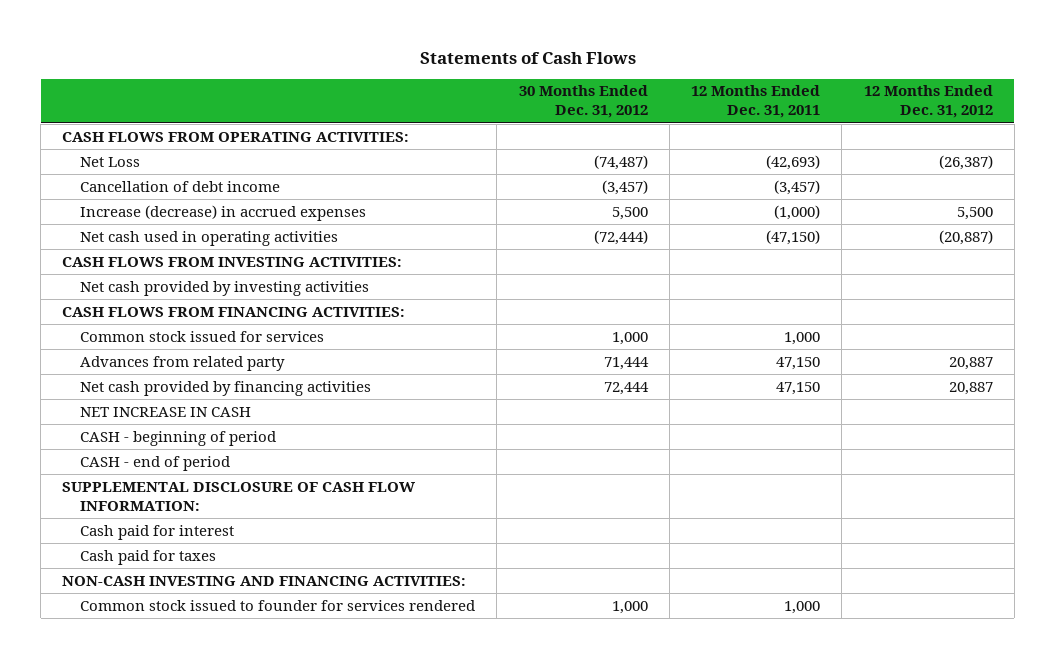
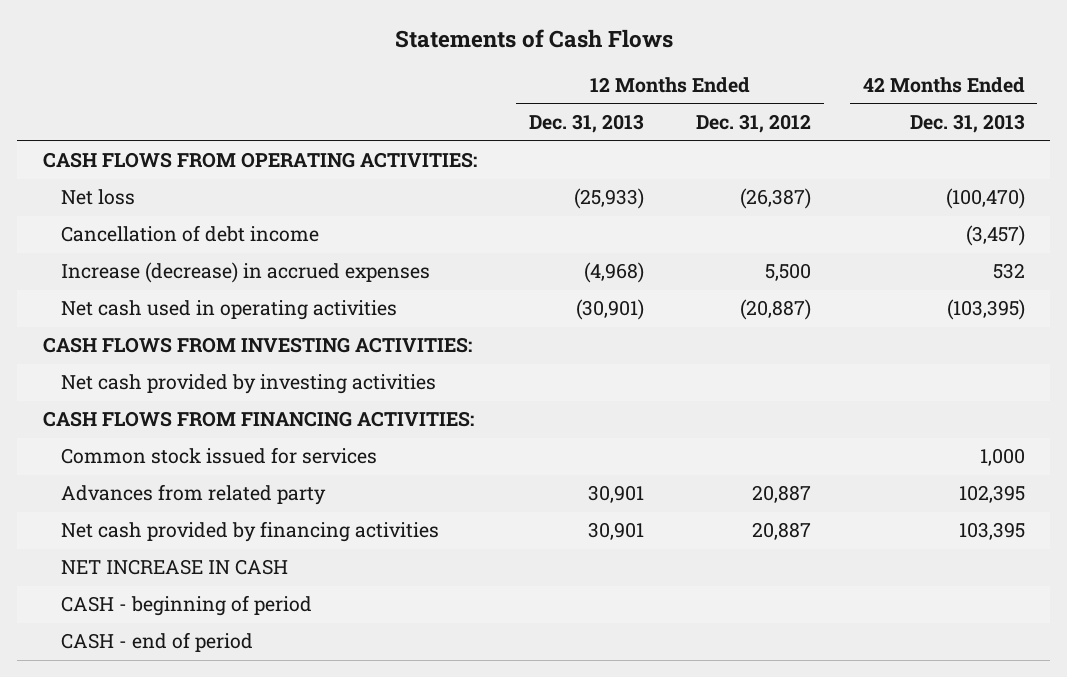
- | 30 Months Ended Dec. 31, 2012 | 12 Months Ended Dec. 31, 2011 | 12 Months Ended Dec. 31, 2012
+ | 12 Months Ended Dec. 31, 2013 | 12 Months Ended Dec. 31, 2012 | 42 Months Ended Dec. 31, 2013
- Net Loss | (74,487) | (42,693) | (26,387)
+ Net loss | (25,933) | (26,387) | (100,470)
- SUPPLEMENTAL DISCLOSURE OF CASH FLOW INFORMATION:
- Cash paid for interest
- Cash paid for taxes
- NON-CASH INVESTING AND FINANCING ACTIVITIES:
- Common stock issued to founder for services rendered | 1,000 | 1,000 |

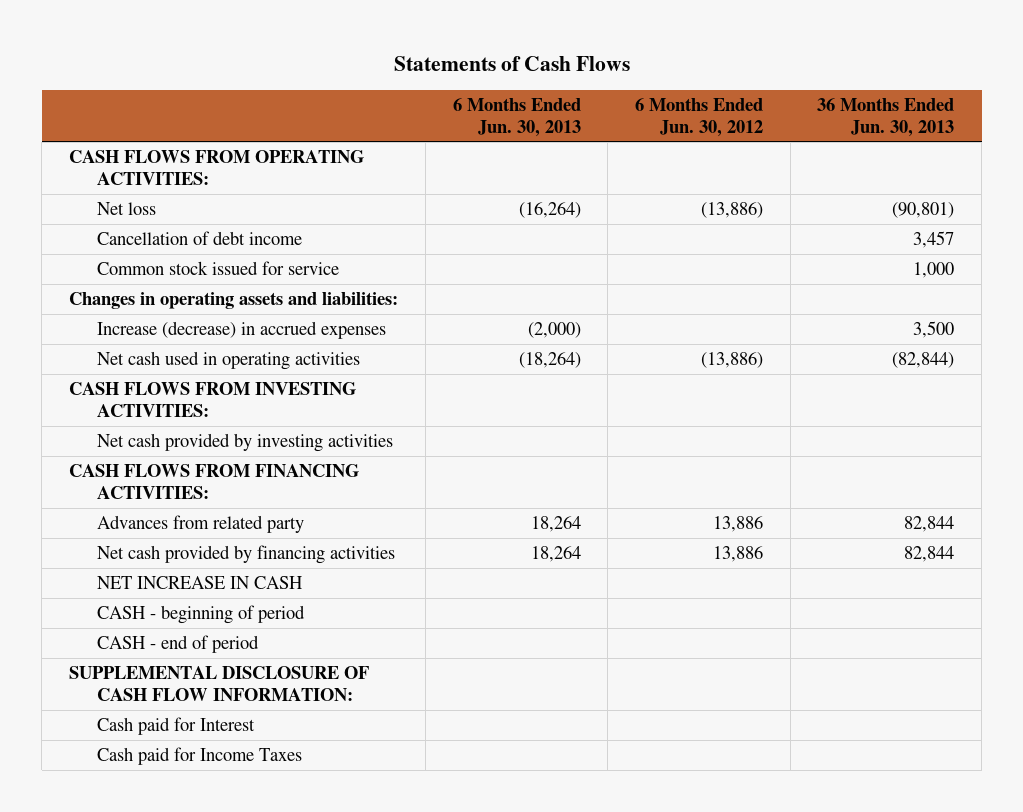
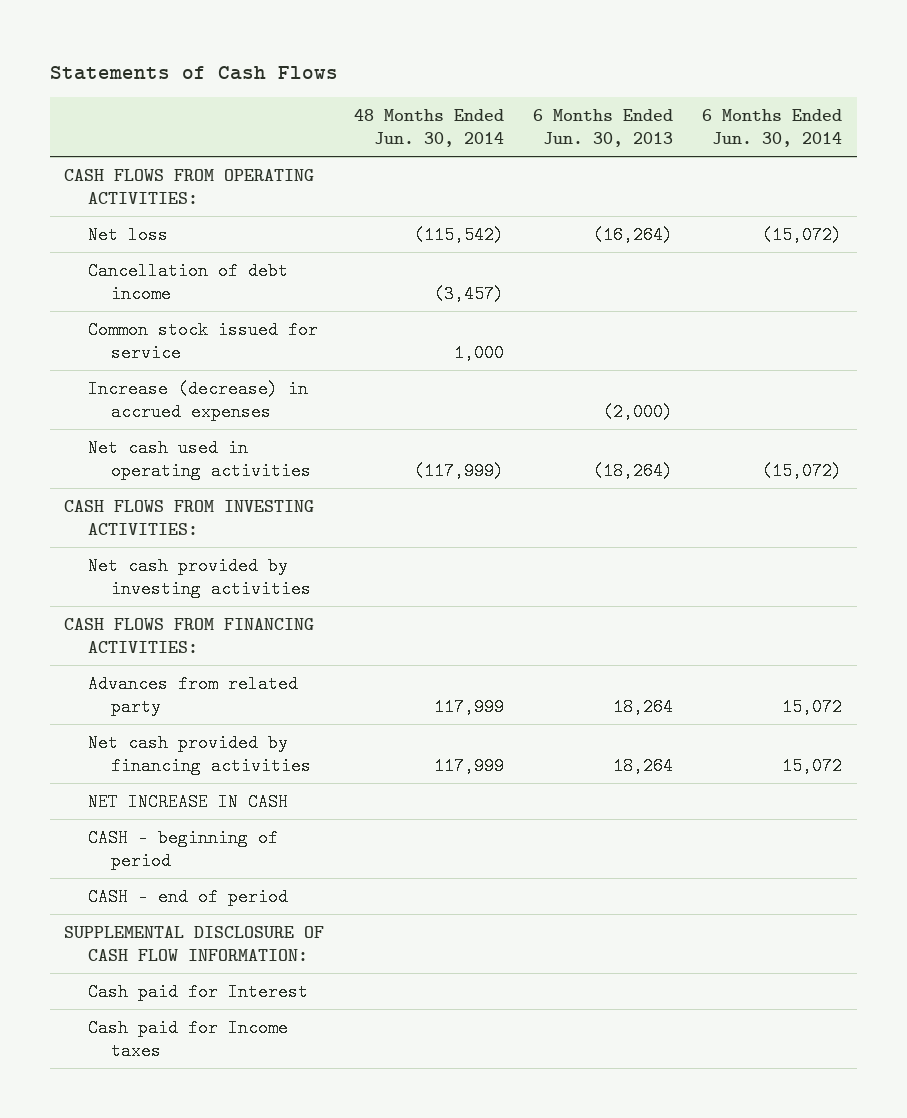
- | 6 Months Ended Jun. 30, 2013 | 6 Months Ended Jun. 30, 2012 | 36 Months Ended Jun. 30, 2013
+ | 48 Months Ended Jun. 30, 2014 | 6 Months Ended Jun. 30, 2013 | 6 Months Ended Jun. 30, 2014
- Changes in operating assets and liabilities:
- Cash paid for Income Taxes
+ Cash paid for Income taxes

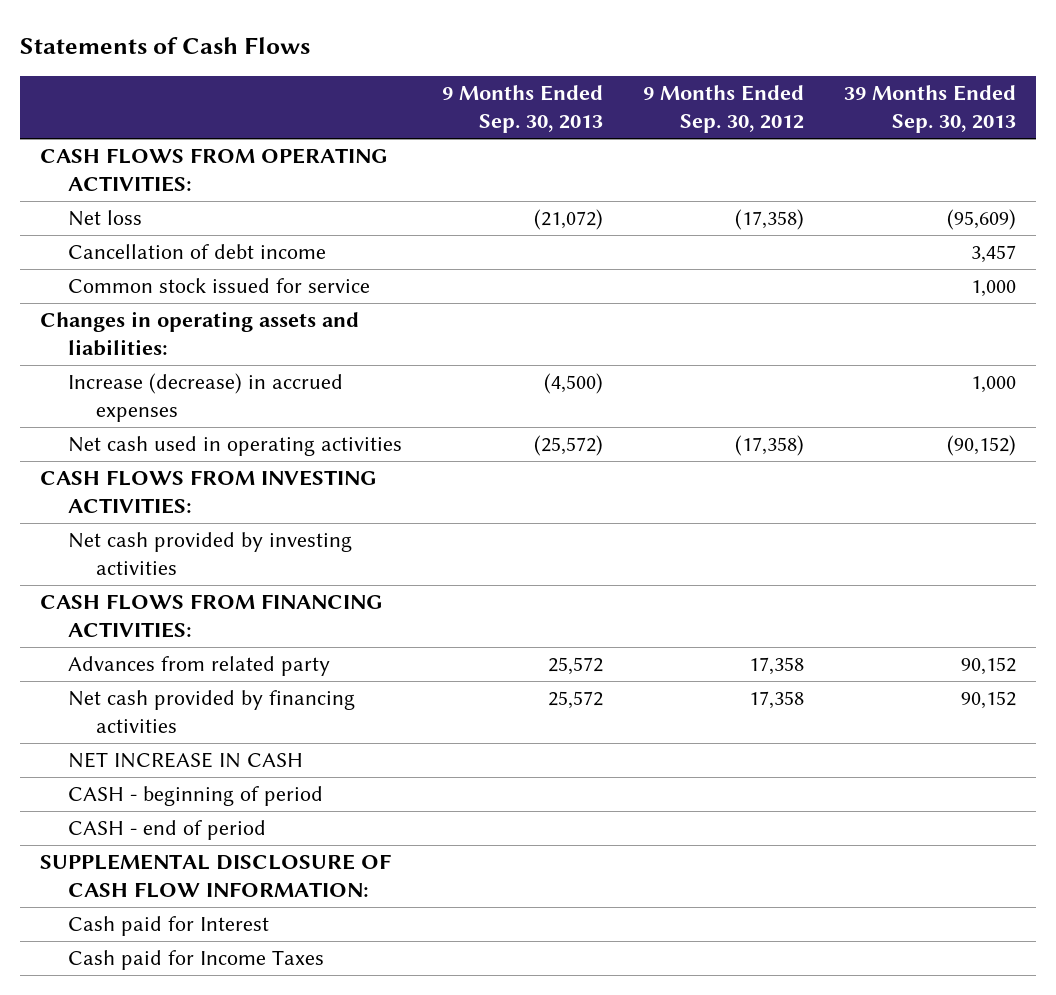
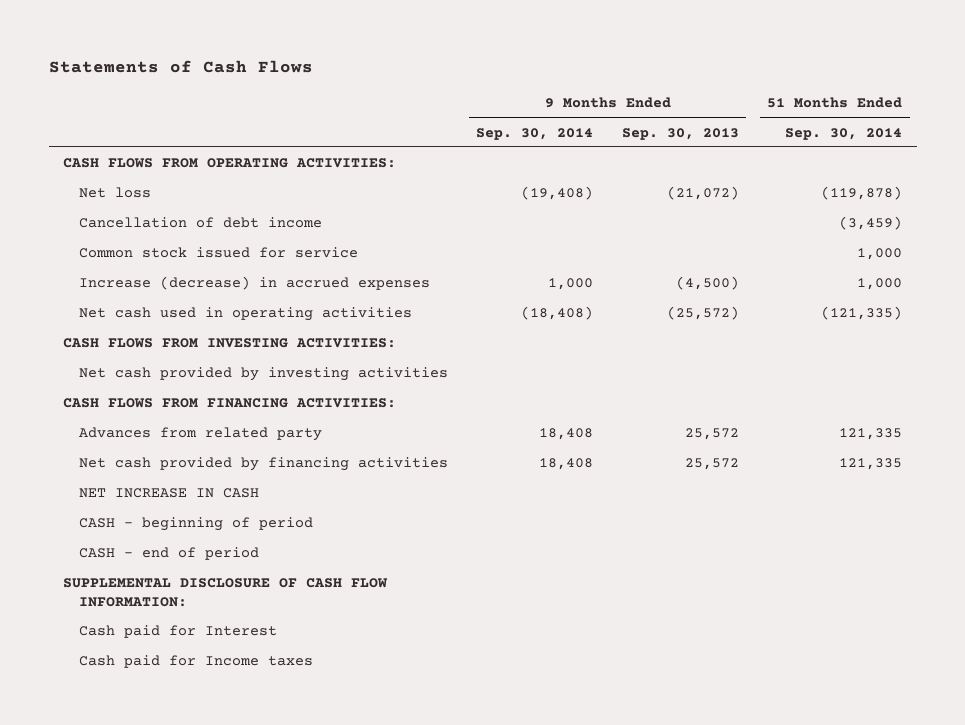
- | 9 Months Ended Sep. 30, 2013 | 9 Months Ended Sep. 30, 2012 | 39 Months Ended Sep. 30, 2013
+ | 9 Months Ended Sep. 30, 2014 | 9 Months Ended Sep. 30, 2013 | 51 Months Ended Sep. 30, 2014
- Changes in operating assets and liabilities:
- Cash paid for Income Taxes
+ Cash paid for Income taxes

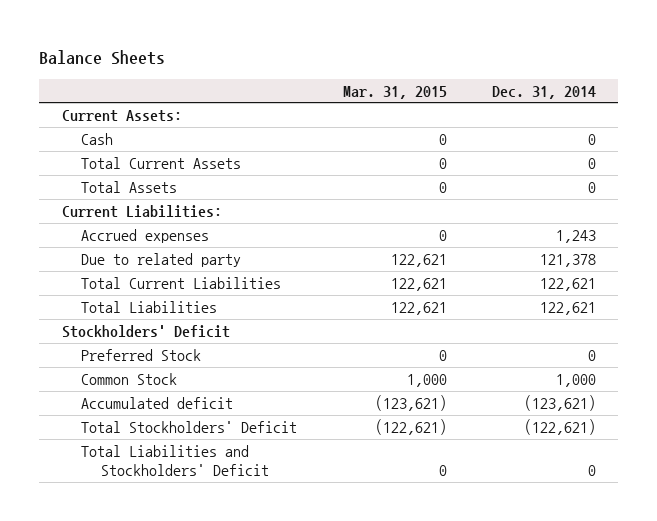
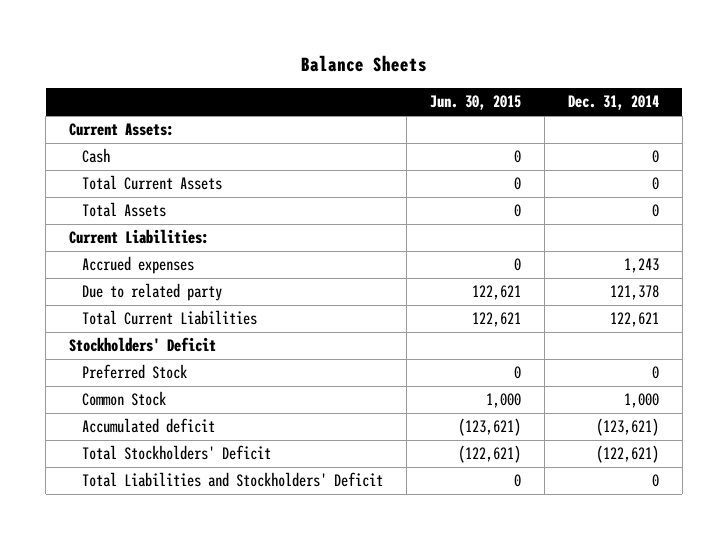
- | Mar. 31, 2015 | Dec. 31, 2014
+ | Jun. 30, 2015 | Dec. 31, 2014
- Total Liabilities | 122,621 | 122,621

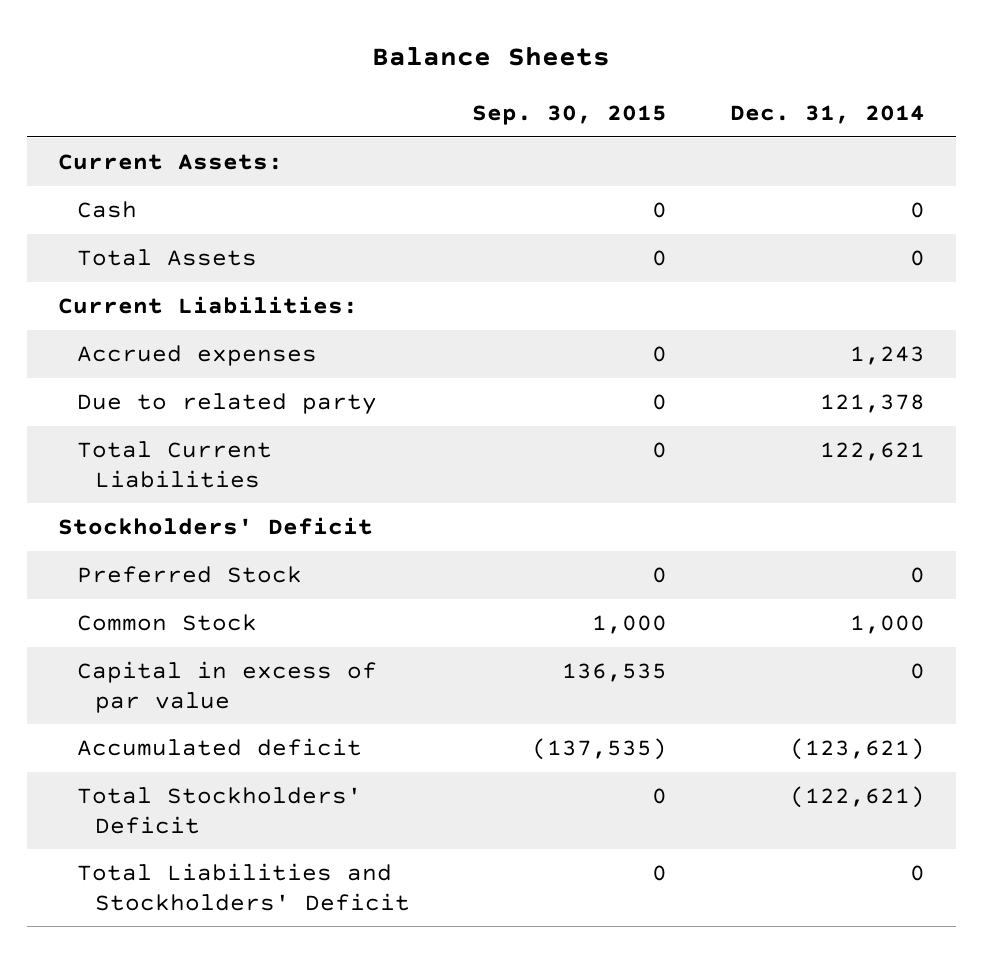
- | Jun. 30, 2015 | Dec. 31, 2014
+ | Sep. 30, 2015 | Dec. 31, 2014
- Total Current Assets | 0 | 0
+ Capital in excess of par value | 136,535 | 0

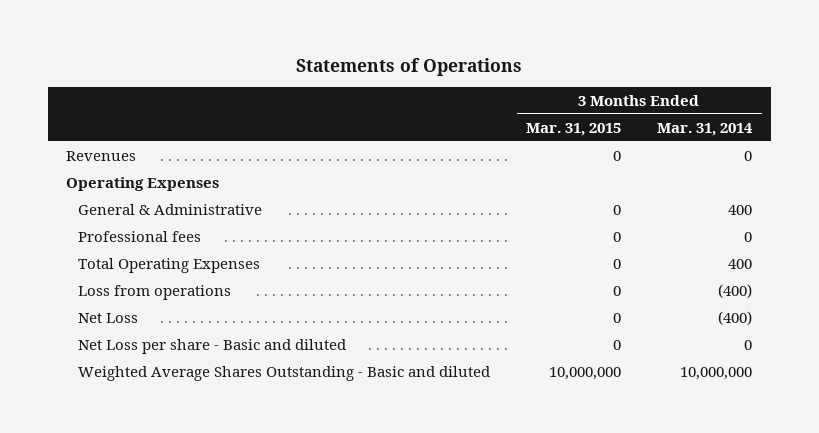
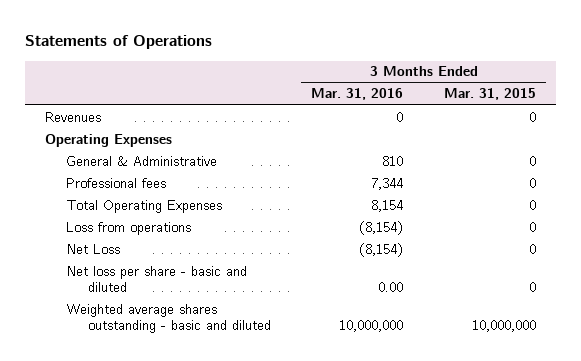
- | 3 Months Ended Mar. 31, 2015 | 3 Months Ended Mar. 31, 2014
+ | 3 Months Ended Mar. 31, 2016 | 3 Months Ended Mar. 31, 2015
- Net Loss per share - Basic and diluted | 0 | 0
- Weighted Average Shares Outstanding - Basic and diluted | 10,000,000 | 10,000,000
+ Net loss per share - basic and diluted | 0.00 | 0
+ Weighted average shares outstanding - basic and diluted | 10,000,000 | 10,000,000

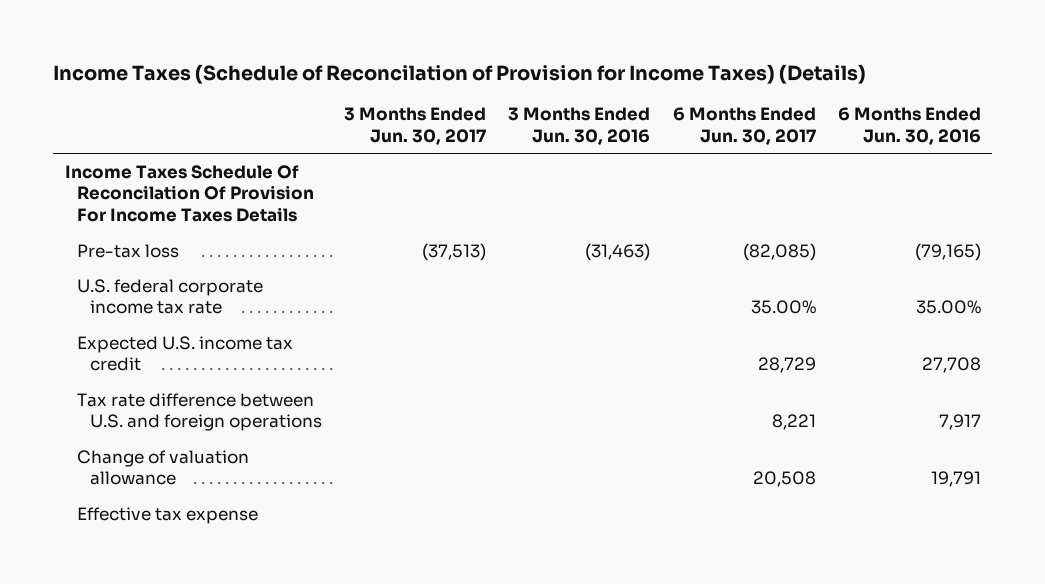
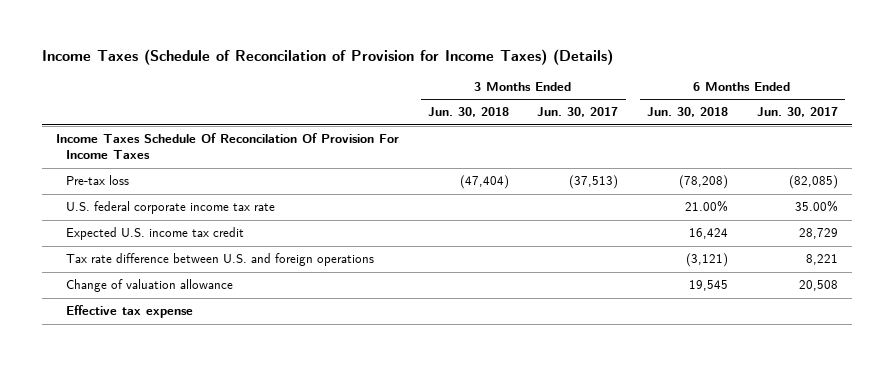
- | 3 Months Ended Jun. 30, 2017 | 3 Months Ended Jun. 30, 2016 | 6 Months Ended Jun. 30, 2017 | 6 Months Ended Jun. 30, 2016
+ | 3 Months Ended Jun. 30, 2018 | 3 Months Ended Jun. 30, 2017 | 6 Months Ended Jun. 30, 2018 | 6 Months Ended Jun. 30, 2017
- Income Taxes Schedule Of Reconcilation Of Provision For Income Taxes Details
+ Income Taxes Schedule Of Reconcilation Of Provision For Income Taxes

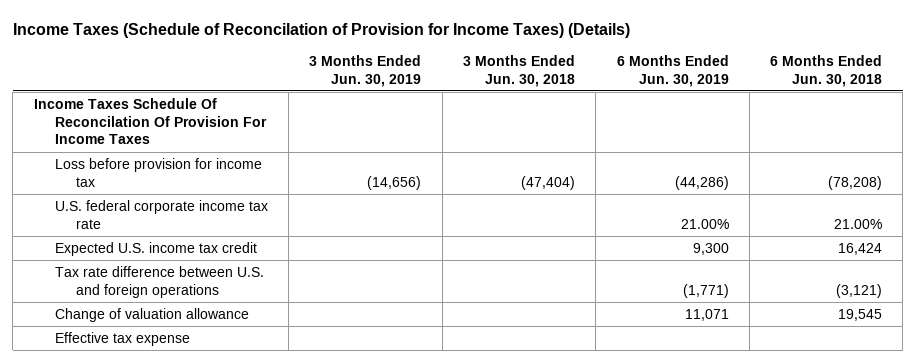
- | 3 Months Ended Jun. 30, 2018 | 3 Months Ended Jun. 30, 2017 | 6 Months Ended Jun. 30, 2018 | 6 Months Ended Jun. 30, 2017
+ | 3 Months Ended Jun. 30, 2019 | 3 Months Ended Jun. 30, 2018 | 6 Months Ended Jun. 30, 2019 | 6 Months Ended Jun. 30, 2018
- Pre-tax loss | (47,404) | (37,513) | (78,208) | (82,085)
+ Loss before provision for income tax | (14,656) | (47,404) | (44,286) | (78,208)

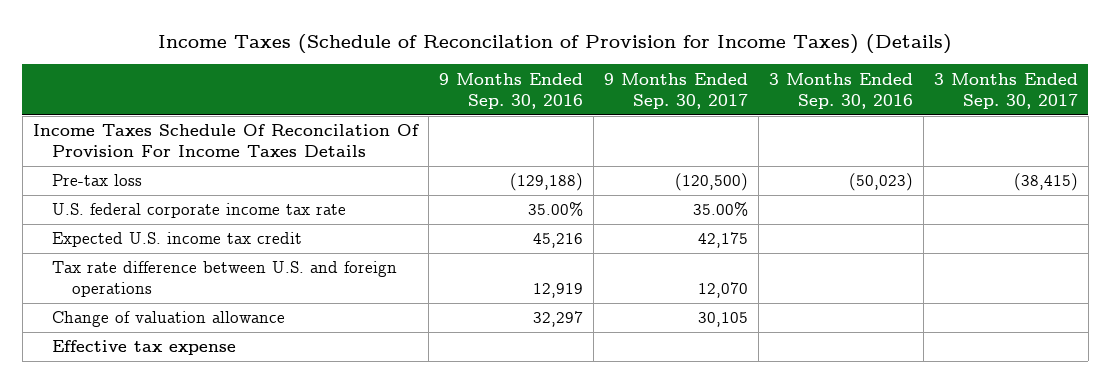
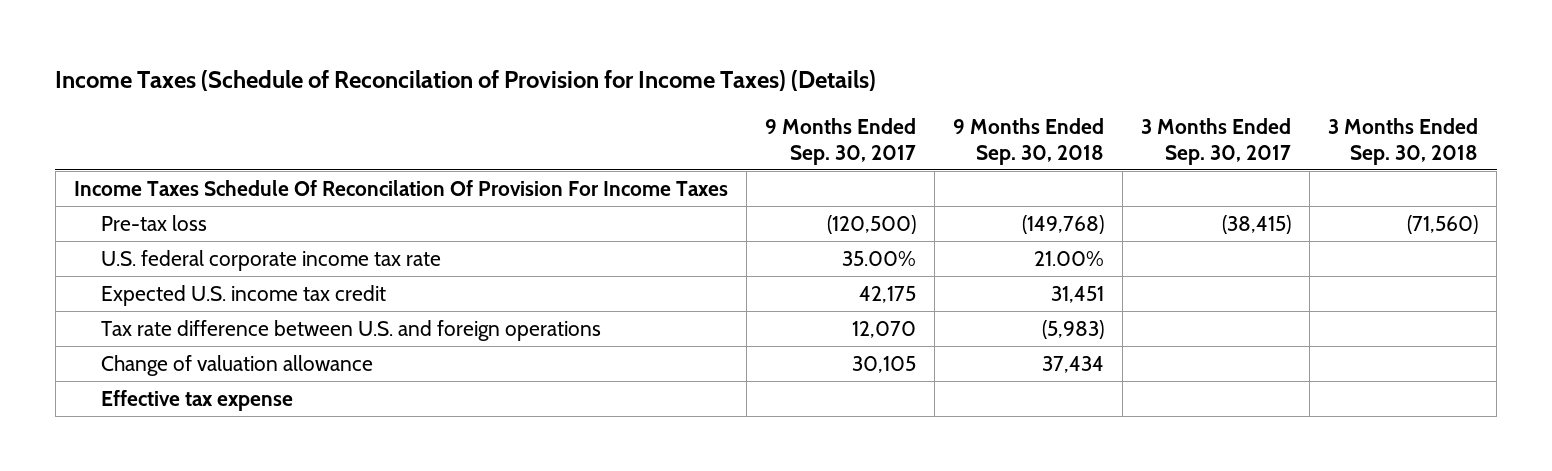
- | 9 Months Ended Sep. 30, 2016 | 9 Months Ended Sep. 30, 2017 | 3 Months Ended Sep. 30, 2016 | 3 Months Ended Sep. 30, 2017
+ | 9 Months Ended Sep. 30, 2017 | 9 Months Ended Sep. 30, 2018 | 3 Months Ended Sep. 30, 2017 | 3 Months Ended Sep. 30, 2018
- Income Taxes Schedule Of Reconcilation Of Provision For Income Taxes Details
+ Income Taxes Schedule Of Reconcilation Of Provision For Income Taxes

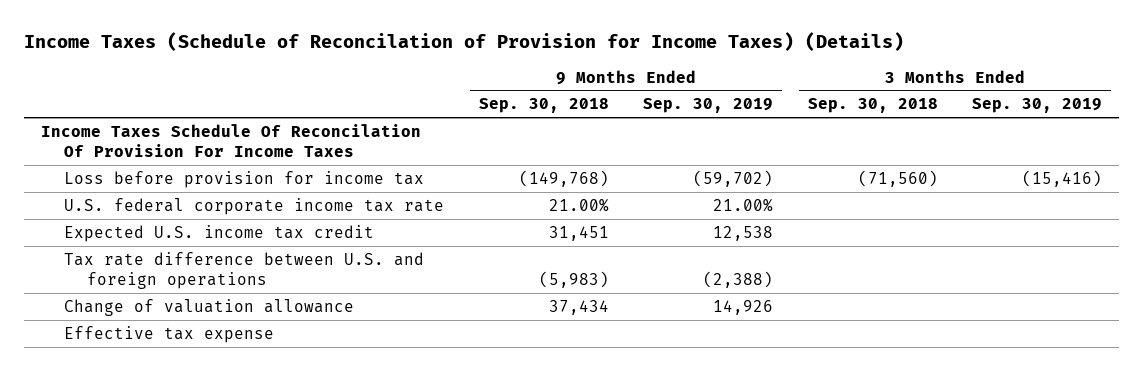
- | 9 Months Ended Sep. 30, 2017 | 9 Months Ended Sep. 30, 2018 | 3 Months Ended Sep. 30, 2017 | 3 Months Ended Sep. 30, 2018
+ | 9 Months Ended Sep. 30, 2018 | 9 Months Ended Sep. 30, 2019 | 3 Months Ended Sep. 30, 2018 | 3 Months Ended Sep. 30, 2019
- Pre-tax loss | (120,500) | (149,768) | (38,415) | (71,560)
+ Loss before provision for income tax | (149,768) | (59,702) | (71,560) | (15,416)

